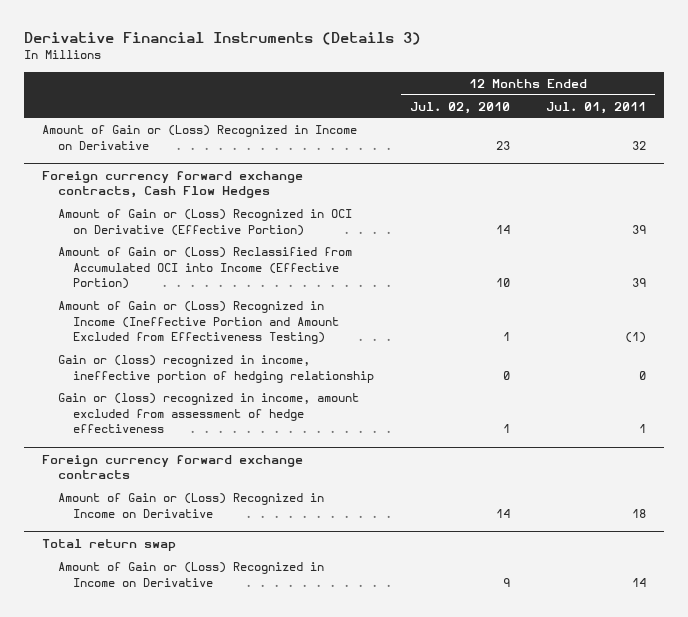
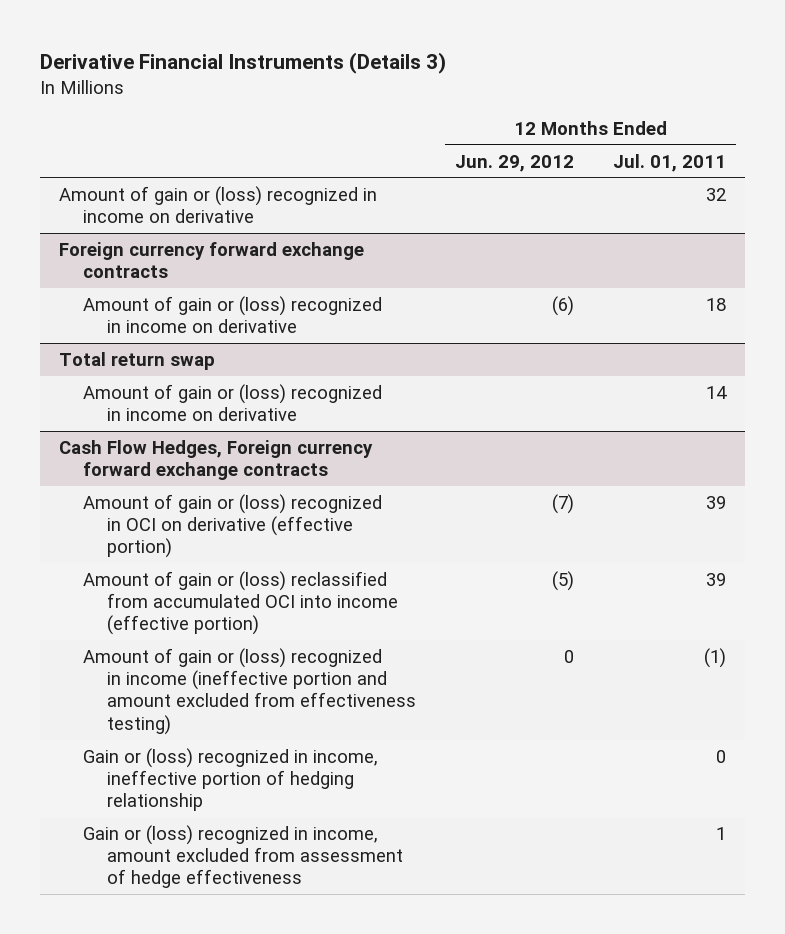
- | 12 Months Ended Jul. 02, 2010 | 12 Months Ended Jul. 01, 2011
+ | 12 Months Ended Jun. 29, 2012 | 12 Months Ended Jul. 01, 2011
- Amount of Gain or (Loss) Recognized in Income on Derivative | 23 | 32
- Foreign currency forward exchange contracts, Cash Flow Hedges
- Amount of Gain or (Loss) Recognized in OCI on Derivative (Effective Portion) | 14 | 39
- Amount of Gain or (Loss) Reclassified from Accumulated OCI into Income (Effective Portion) | 10 | 39
- Amount of Gain or (Loss) Recognized in Income (Ineffective Portion and Amount Excluded from Effectiveness Testing) | 1 | (1)
- Gain or (loss) recognized in income, ineffective portion of hedging relationship | 0 | 0
- Gain or (loss) recognized in income, amount excluded from assessment of hedge effectiveness | 1 | 1
+ Amount of gain or (loss) recognized in income on derivative | | 32
@ Foreign currency forward exchange contracts
- Amount of Gain or (Loss) Recognized in Income on Derivative | 14 | 18
+ Amount of gain or (loss) recognized in income on derivative | (6) | 18
@ Total return swap
- Amount of Gain or (Loss) Recognized in Income on Derivative | 9 | 14
+ Amount of gain or (loss) recognized in income on derivative | | 14
+ Cash Flow Hedges, Foreign currency forward exchange contracts
+ Amount of gain or (loss) recognized in OCI on derivative (effective portion) | (7) | 39
+ Amount of gain or (loss) reclassified from accumulated OCI into income (effective portion) | (5) | 39
+ Amount of gain or (loss) recognized in income (ineffective portion and amount excluded from effectiveness testing) | 0 | (1)
+ Gain or (loss) recognized in income, ineffective portion of hedging relationship | | 0
+ Gain or (loss) recognized in income, amount excluded from assessment of hedge effectiveness | | 1

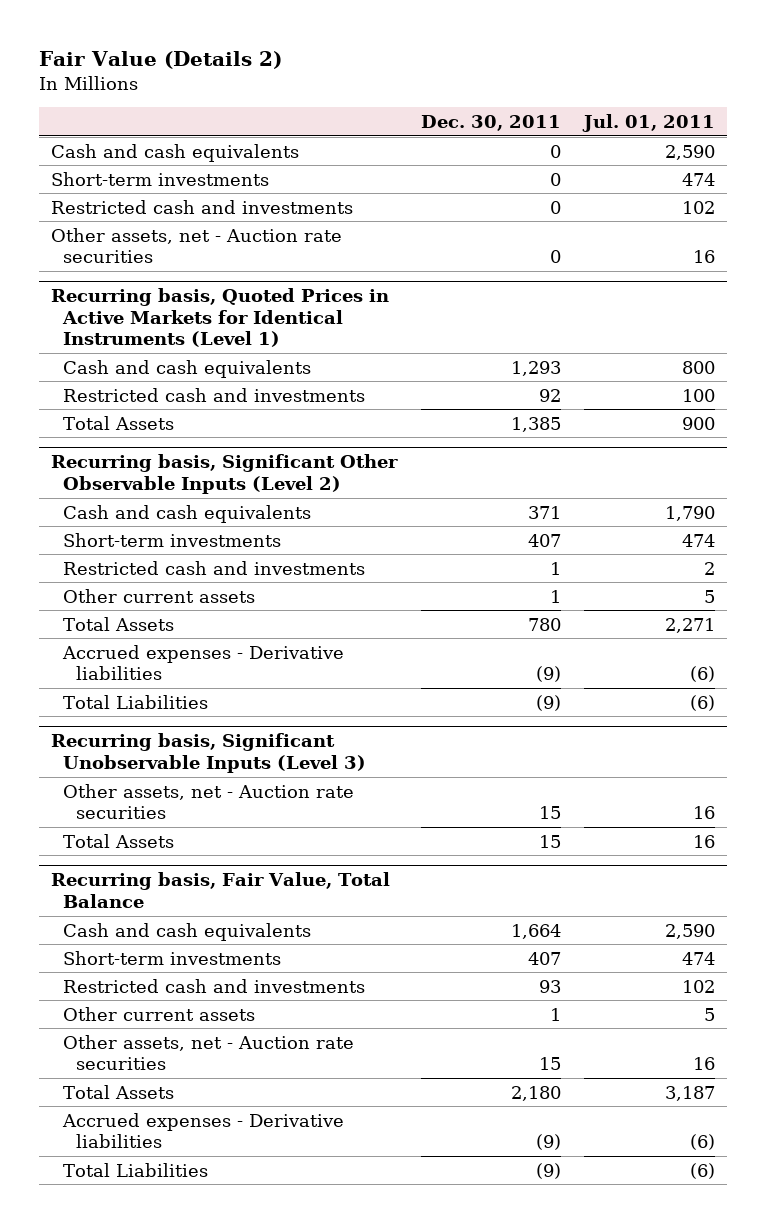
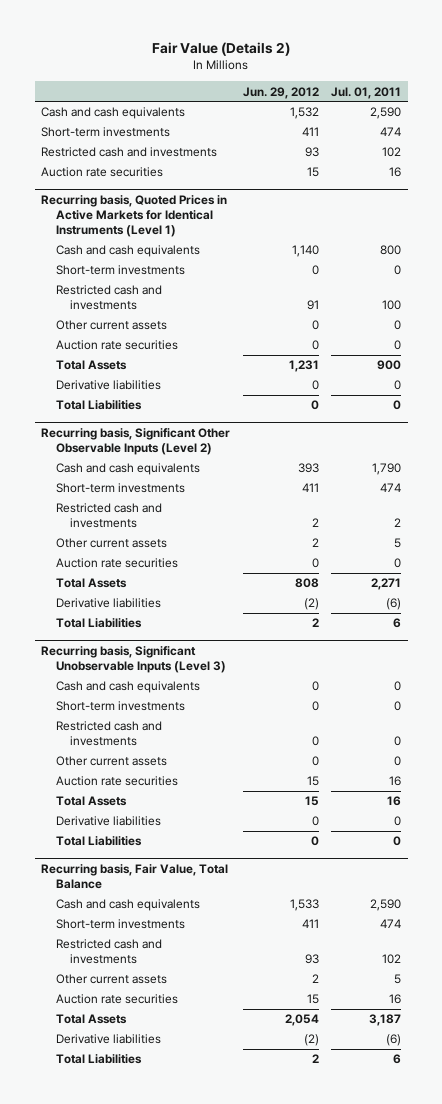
- | Dec. 30, 2011 | Jul. 01, 2011
+ | Jun. 29, 2012 | Jul. 01, 2011
- Other assets, net - Auction rate securities | 0 | 16
+ Auction rate securities | 15 | 16
@ Recurring basis, Quoted Prices in Active Markets for Identical Instruments (Level 1)
+ Short-term investments | 0 | 0
+ Other current assets | 0 | 0
+ Auction rate securities | 0 | 0
+ Derivative liabilities | 0 | 0
+ Total Liabilities | 0 | 0
@ Recurring basis, Significant Other Observable Inputs (Level 2)
+ Auction rate securities | 0 | 0
- Accrued expenses - Derivative liabilities | (9) | (6)
- Total Liabilities | (9) | (6)
+ Derivative liabilities | (2) | (6)
+ Total Liabilities | 2 | 6
@ Recurring basis, Significant Unobservable Inputs (Level 3)
- Other assets, net - Auction rate securities | 15 | 16
+ Cash and cash equivalents | 0 | 0
+ Short-term investments | 0 | 0
+ Restricted cash and investments | 0 | 0
+ Other current assets | 0 | 0
+ Auction rate securities | 15 | 16
+ Derivative liabilities | 0 | 0
+ Total Liabilities | 0 | 0
@ Recurring basis, Fair Value, Total Balance
- Other assets, net - Auction rate securities | 15 | 16
+ Auction rate securities | 15 | 16
- Accrued expenses - Derivative liabilities | (9) | (6)
- Total Liabilities | (9) | (6)
+ Derivative liabilities | (2) | (6)
+ Total Liabilities | 2 | 6

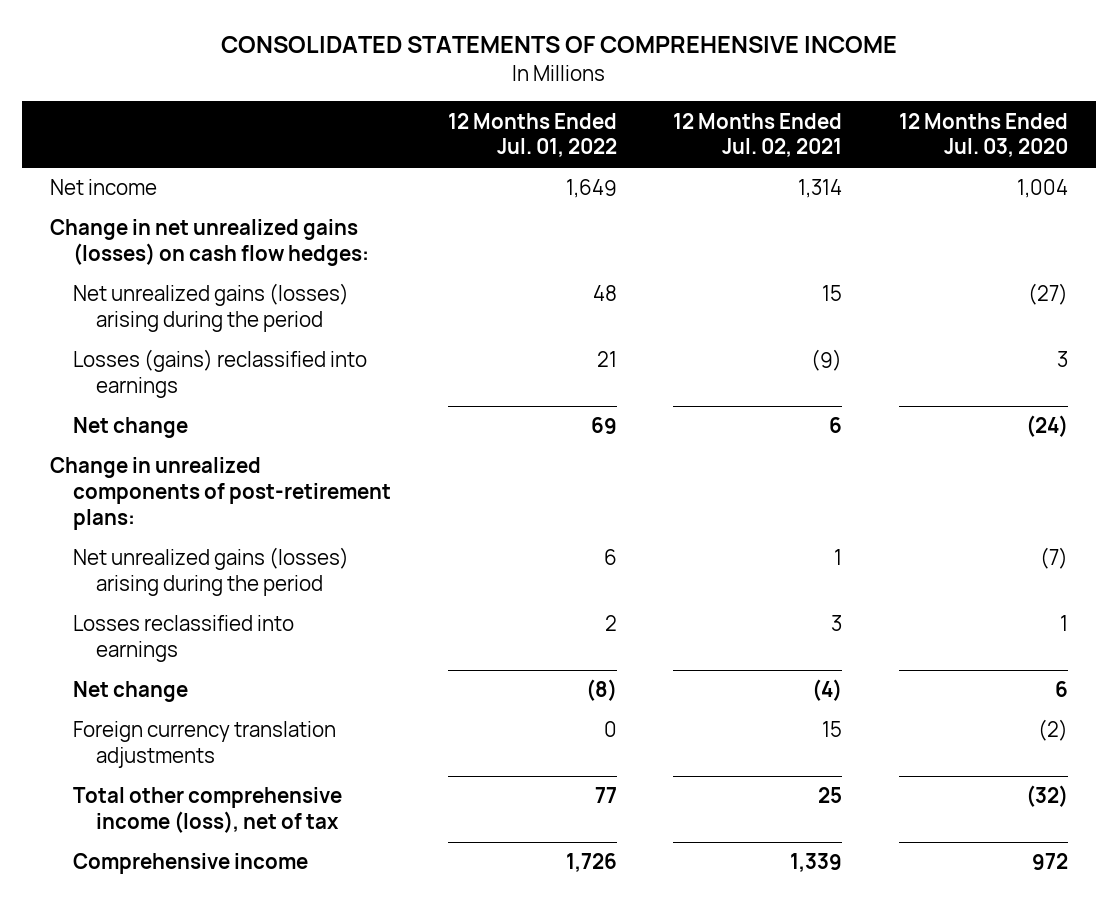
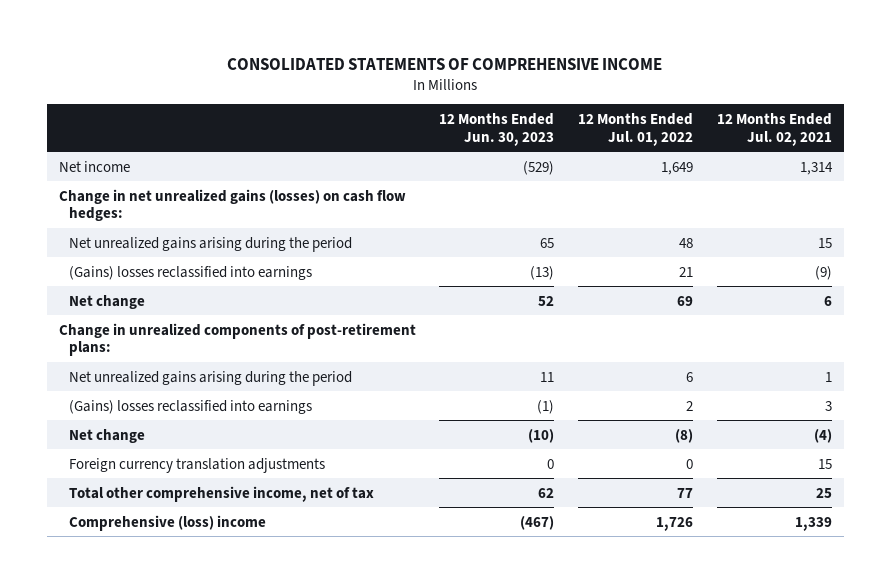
- | 12 Months Ended Jul. 01, 2022 | 12 Months Ended Jul. 02, 2021 | 12 Months Ended Jul. 03, 2020
+ | 12 Months Ended Jun. 30, 2023 | 12 Months Ended Jul. 01, 2022 | 12 Months Ended Jul. 02, 2021
- Net unrealized gains (losses) arising during the period | 48 | 15 | (27)
- Losses (gains) reclassified into earnings | 21 | (9) | 3
+ Net unrealized gains arising during the period | 65 | 48 | 15
+ (Gains) losses reclassified into earnings | (13) | 21 | (9)
- Net unrealized gains (losses) arising during the period | 6 | 1 | (7)
- Losses reclassified into earnings | 2 | 3 | 1
+ Net unrealized gains arising during the period | 11 | 6 | 1
+ (Gains) losses reclassified into earnings | (1) | 2 | 3
- Total other comprehensive income (loss), net of tax | 77 | 25 | (32)
- Comprehensive income | 1,726 | 1,339 | 972
+ Total other comprehensive income, net of tax | 62 | 77 | 25
+ Comprehensive (loss) income | (467) | 1,726 | 1,339

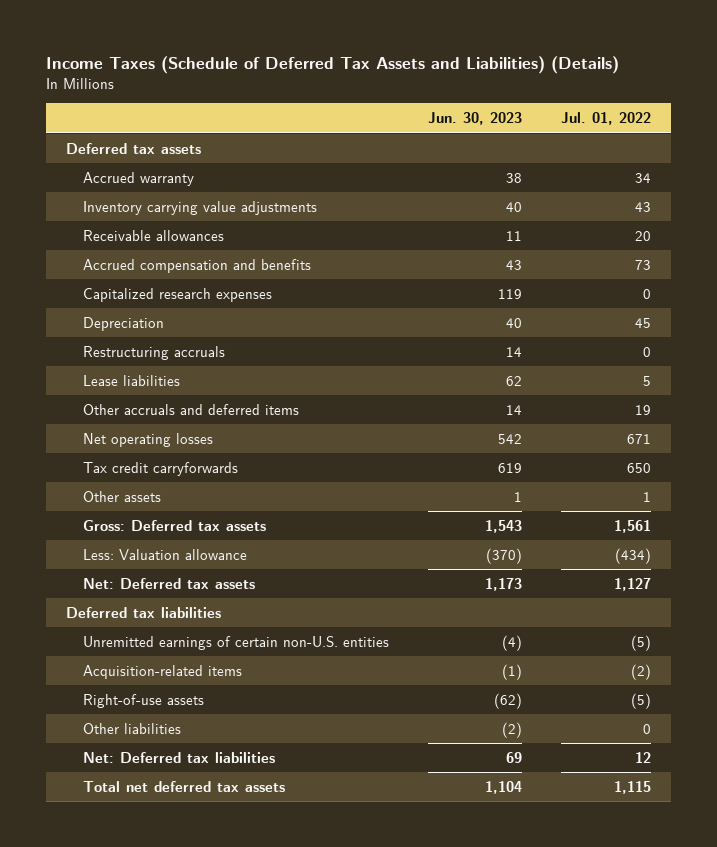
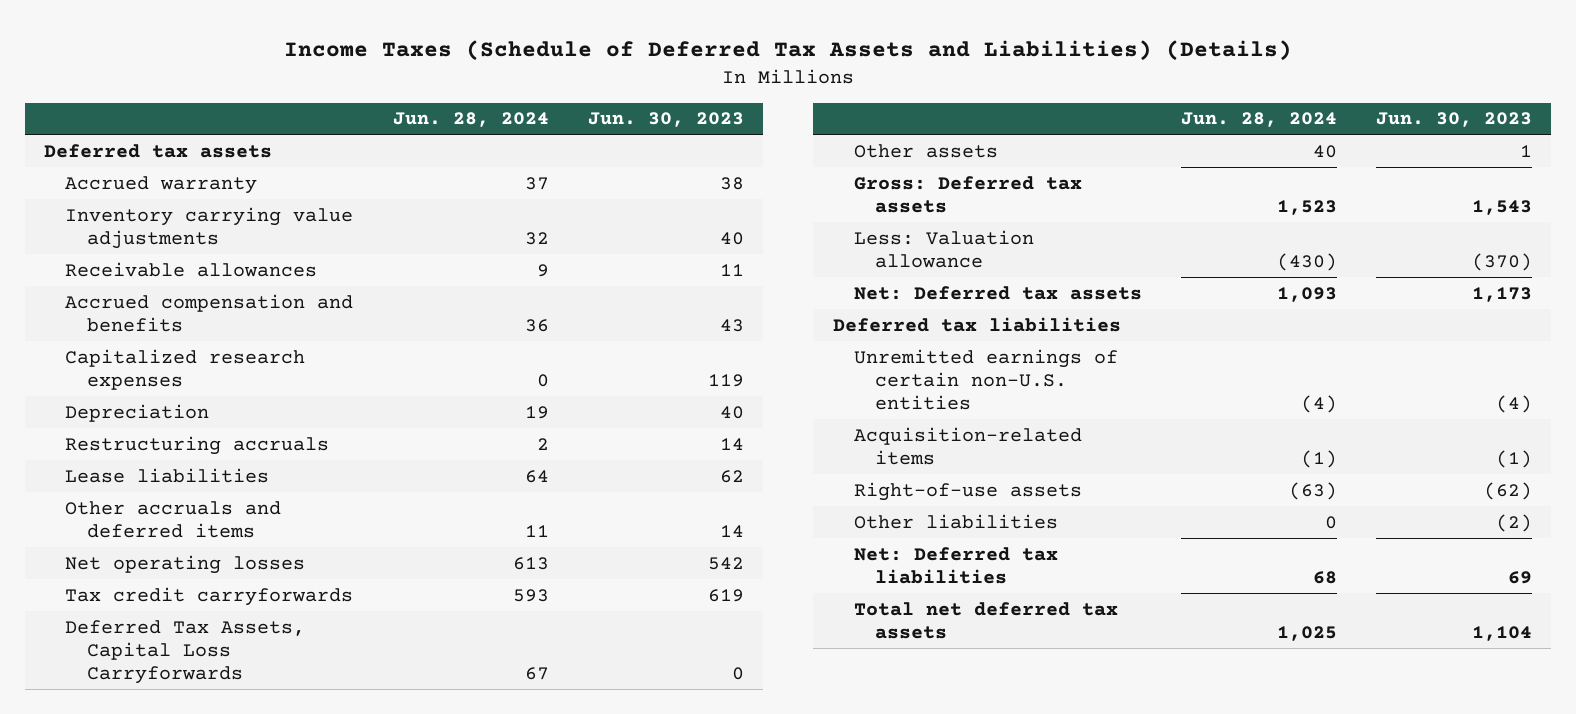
- | Jun. 30, 2023 | Jul. 01, 2022
+ | Jun. 28, 2024 | Jun. 30, 2023
+ Deferred Tax Assets, Capital Loss Carryforwards | 67 | 0

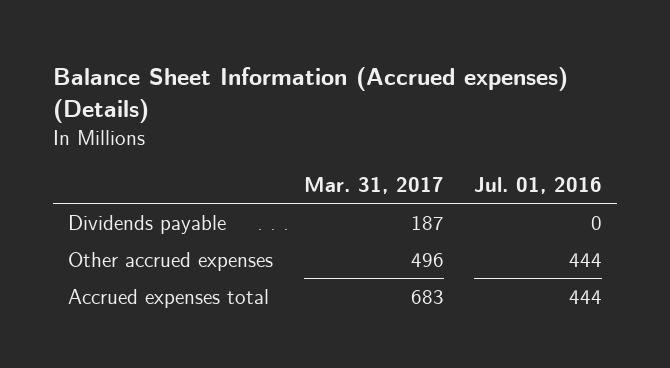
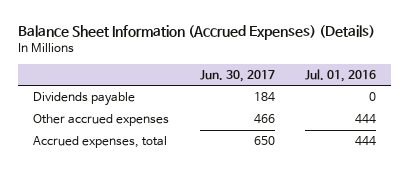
- Balance Sheet Information (Accrued expenses) (Details)
+ Balance Sheet Information (Accrued Expenses) (Details)
- | Mar. 31, 2017 | Jul. 01, 2016
+ | Jun. 30, 2017 | Jul. 01, 2016
- Accrued expenses total | 683 | 444
+ Accrued expenses, total | 650 | 444

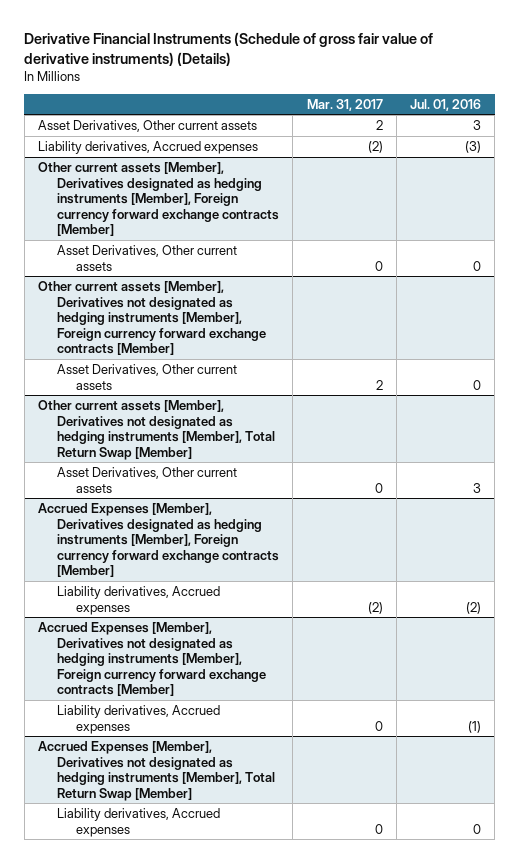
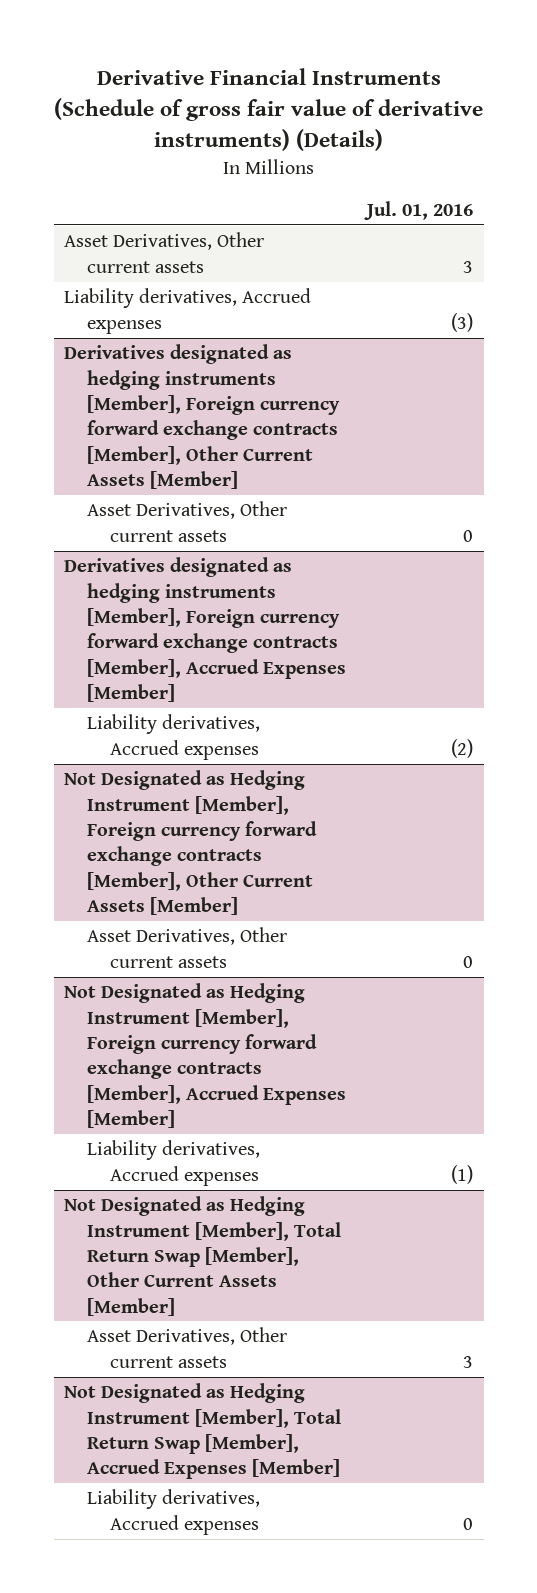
- | Mar. 31, 2017 | Jul. 01, 2016
+ | Jul. 01, 2016
- Other current assets [Member], Derivatives designated as hedging instruments [Member], Foreign currency forward exchange contracts [Member]
- Asset Derivatives, Other current assets | 0 | 0
- Other current assets [Member], Derivatives not designated as hedging instruments [Member], Foreign currency forward exchange contracts [Member]
+ Derivatives designated as hedging instruments [Member], Foreign currency forward exchange contracts [Member], Other Current Assets [Member]
- Other current assets [Member], Derivatives not designated as hedging instruments [Member], Total Return Swap [Member]
- Asset Derivatives, Other current assets | 0 | 3
- Accrued Expenses [Member], Derivatives designated as hedging instruments [Member], Foreign currency forward exchange contracts [Member]
+ Derivatives designated as hedging instruments [Member], Foreign currency forward exchange contracts [Member], Accrued Expenses [Member]
- Accrued Expenses [Member], Derivatives not designated as hedging instruments [Member], Foreign currency forward exchange contracts [Member]
+ Not Designated as Hedging Instrument [Member], Foreign currency forward exchange contracts [Member], Other Current Assets [Member]
+ Asset Derivatives, Other current assets | 0
+ Not Designated as Hedging Instrument [Member], Foreign currency forward exchange contracts [Member], Accrued Expenses [Member]
- Accrued Expenses [Member], Derivatives not designated as hedging instruments [Member], Total Return Swap [Member]
+ Not Designated as Hedging Instrument [Member], Total Return Swap [Member], Other Current Assets [Member]
+ Asset Derivatives, Other current assets | 3
+ Not Designated as Hedging Instrument [Member], Total Return Swap [Member], Accrued Expenses [Member]

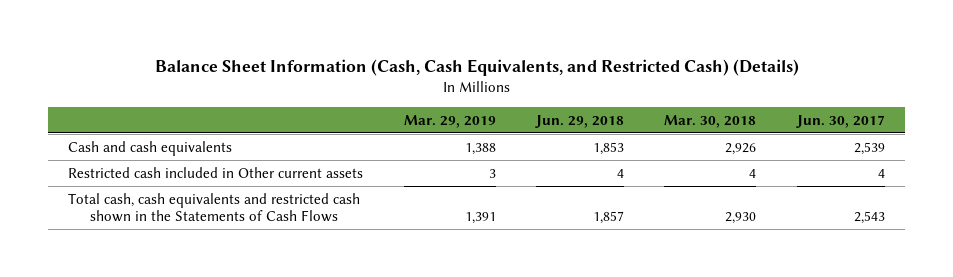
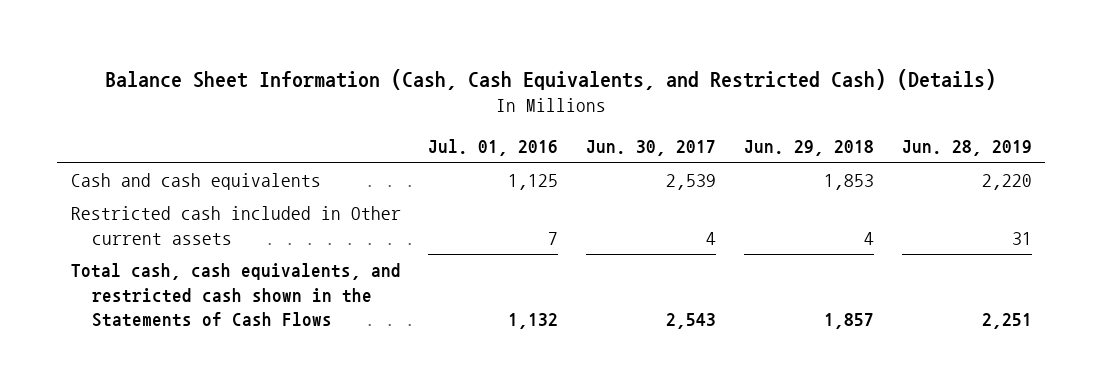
- | Mar. 29, 2019 | Jun. 29, 2018 | Mar. 30, 2018 | Jun. 30, 2017
+ | Jul. 01, 2016 | Jun. 30, 2017 | Jun. 29, 2018 | Jun. 28, 2019
- Total cash, cash equivalents and restricted cash shown in the Statements of Cash Flows | 1,391 | 1,857 | 2,930 | 2,543
+ Total cash, cash equivalents, and restricted cash shown in the Statements of Cash Flows | 1,132 | 2,543 | 1,857 | 2,251

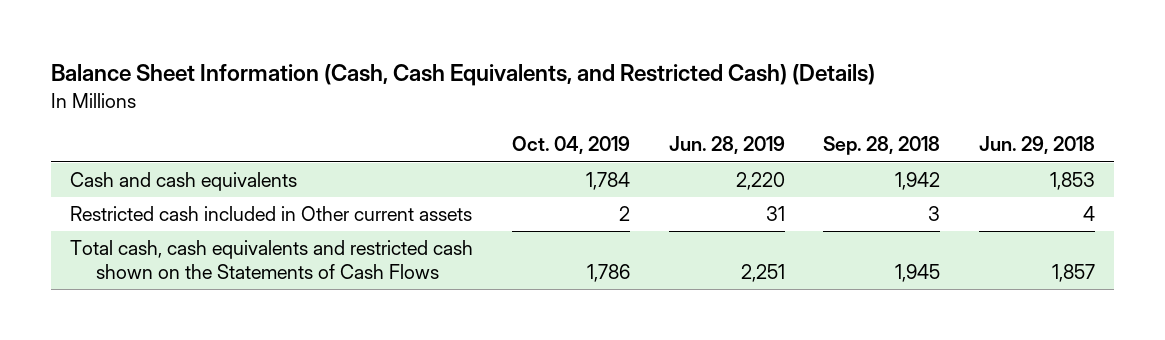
- | Jul. 01, 2016 | Jun. 30, 2017 | Jun. 29, 2018 | Jun. 28, 2019
+ | Oct. 04, 2019 | Jun. 28, 2019 | Sep. 28, 2018 | Jun. 29, 2018
- Total cash, cash equivalents, and restricted cash shown in the Statements of Cash Flows | 1,132 | 2,543 | 1,857 | 2,251
+ Total cash, cash equivalents and restricted cash shown on the Statements of Cash Flows | 1,786 | 2,251 | 1,945 | 1,857

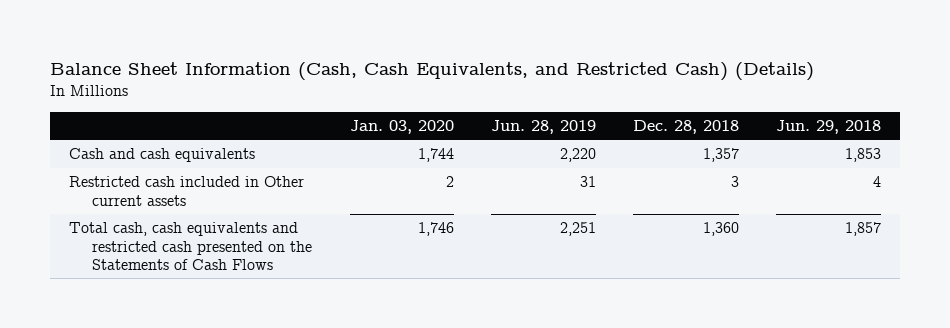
- | Oct. 04, 2019 | Jun. 28, 2019 | Sep. 28, 2018 | Jun. 29, 2018
+ | Jan. 03, 2020 | Jun. 28, 2019 | Dec. 28, 2018 | Jun. 29, 2018
- Total cash, cash equivalents and restricted cash shown on the Statements of Cash Flows | 1,786 | 2,251 | 1,945 | 1,857
+ Total cash, cash equivalents and restricted cash presented on the Statements of Cash Flows | 1,746 | 2,251 | 1,360 | 1,857

